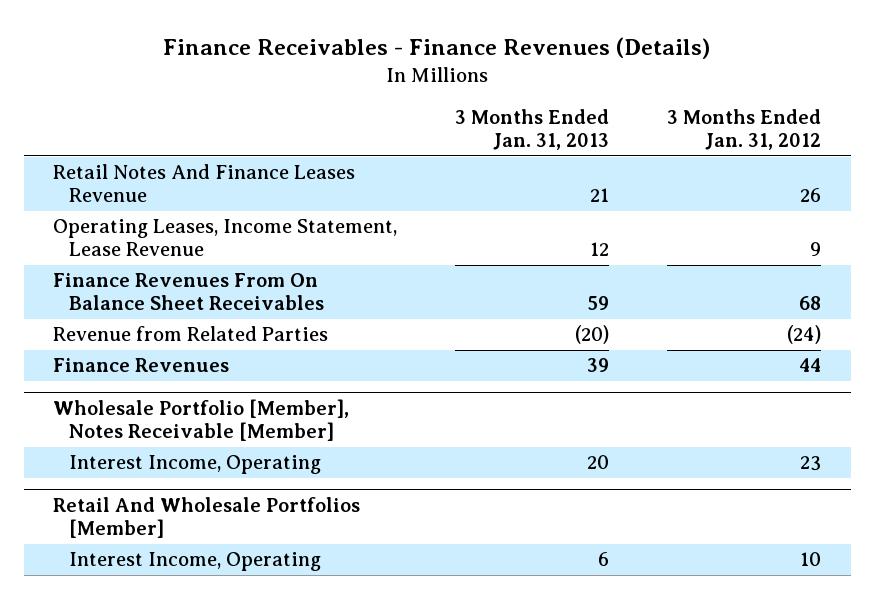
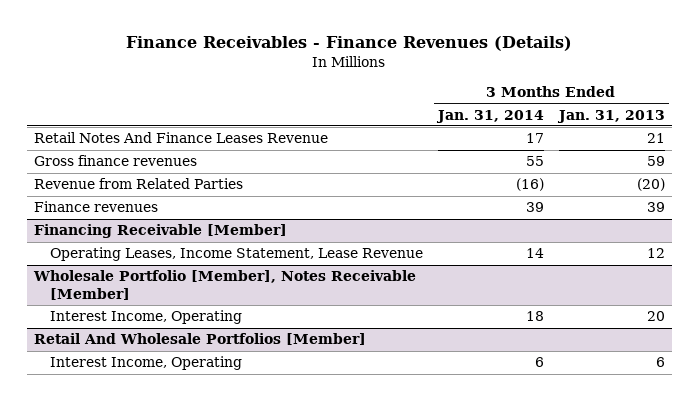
- | 3 Months Ended Jan. 31, 2013 | 3 Months Ended Jan. 31, 2012
+ | 3 Months Ended Jan. 31, 2014 | 3 Months Ended Jan. 31, 2013
- Operating Leases, Income Statement, Lease Revenue | 12 | 9
- Finance Revenues From On Balance Sheet Receivables | 59 | 68
+ Gross finance revenues | 55 | 59
- Finance Revenues | 39 | 44
+ Finance revenues | 39 | 39
+ Financing Receivable [Member]
+ Operating Leases, Income Statement, Lease Revenue | 14 | 12

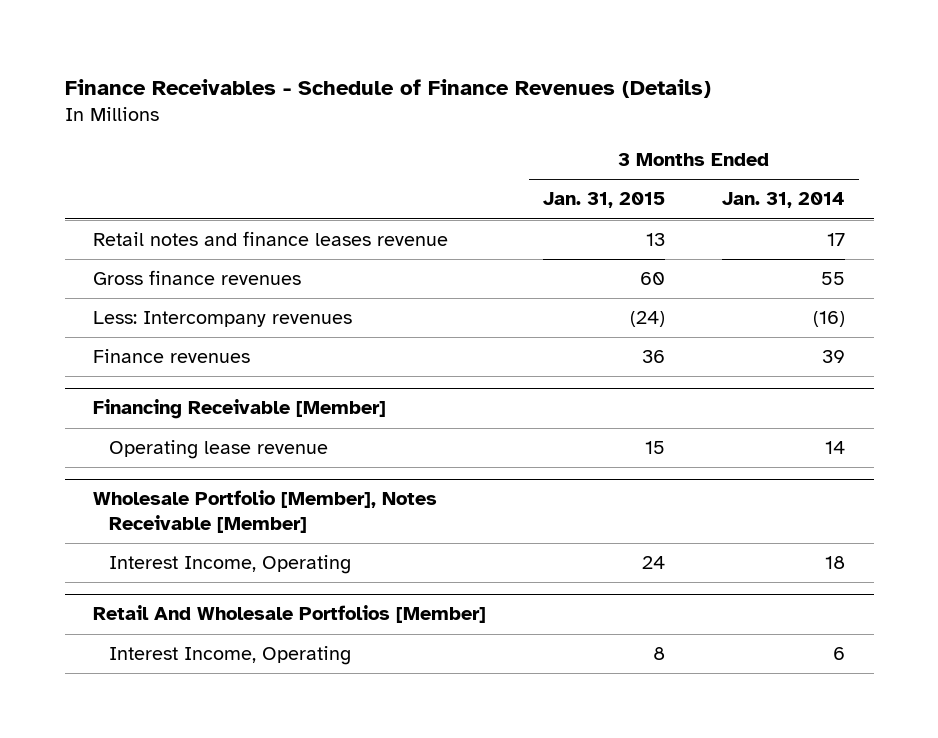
- Finance Receivables - Finance Revenues (Details)
+ Finance Receivables - Schedule of Finance Revenues (Details)
- | 3 Months Ended Jan. 31, 2014 | 3 Months Ended Jan. 31, 2013
+ | 3 Months Ended Jan. 31, 2015 | 3 Months Ended Jan. 31, 2014
- Retail Notes And Finance Leases Revenue | 17 | 21
+ Retail notes and finance leases revenue | 13 | 17
- Revenue from Related Parties | (16) | (20)
+ Less: Intercompany revenues | (24) | (16)
@ Financing Receivable [Member]
- Operating Leases, Income Statement, Lease Revenue | 14 | 12
+ Operating lease revenue | 15 | 14

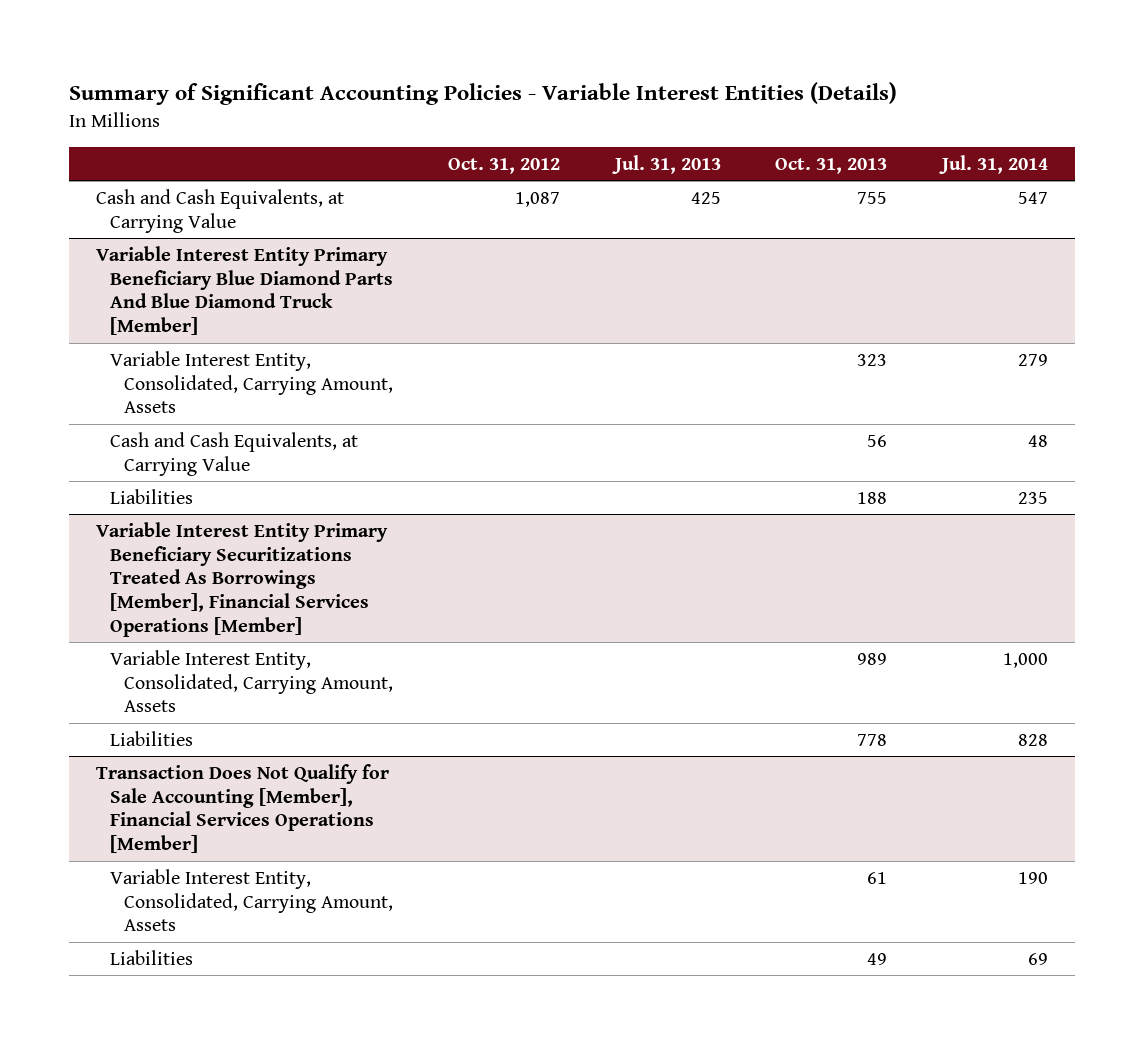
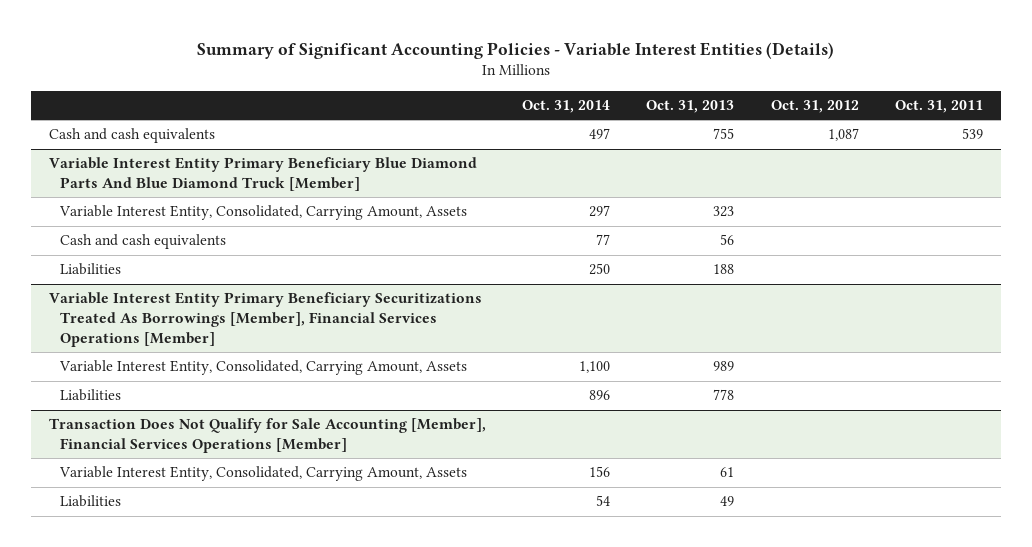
- | Oct. 31, 2012 | Jul. 31, 2013 | Oct. 31, 2013 | Jul. 31, 2014
+ | Oct. 31, 2014 | Oct. 31, 2013 | Oct. 31, 2012 | Oct. 31, 2011
- Cash and Cash Equivalents, at Carrying Value | 1,087 | 425 | 755 | 547
+ Cash and cash equivalents | 497 | 755 | 1,087 | 539
@ Variable Interest Entity Primary Beneficiary Blue Diamond Parts And Blue Diamond Truck [Member]
- Cash and Cash Equivalents, at Carrying Value | | | 56 | 48
+ Cash and cash equivalents | 77 | 56 | |

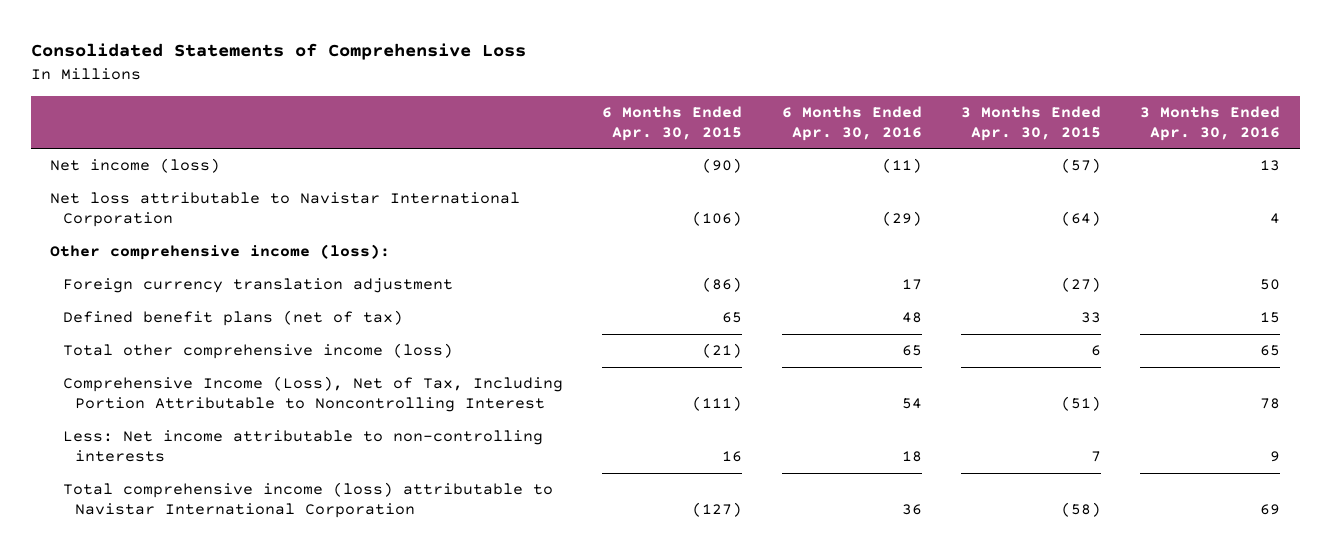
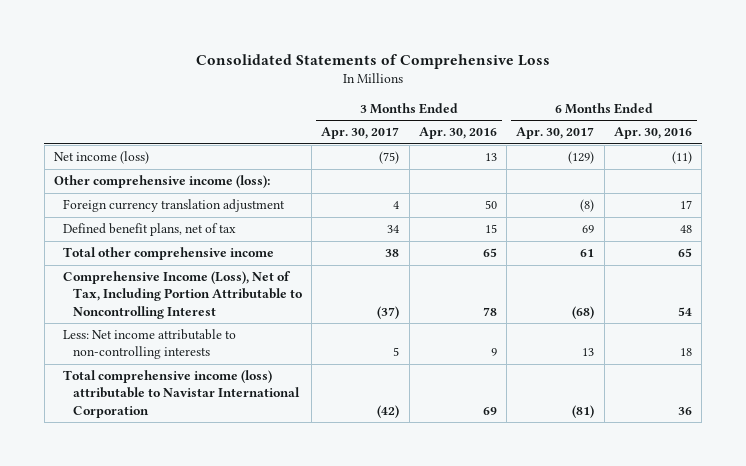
- | 6 Months Ended Apr. 30, 2015 | 6 Months Ended Apr. 30, 2016 | 3 Months Ended Apr. 30, 2015 | 3 Months Ended Apr. 30, 2016
+ | 3 Months Ended Apr. 30, 2017 | 3 Months Ended Apr. 30, 2016 | 6 Months Ended Apr. 30, 2017 | 6 Months Ended Apr. 30, 2016
- Net loss attributable to Navistar International Corporation | (106) | (29) | (64) | 4
- Defined benefit plans (net of tax) | 65 | 48 | 33 | 15
- Total other comprehensive income (loss) | (21) | 65 | 6 | 65
+ Defined benefit plans, net of tax | 34 | 15 | 69 | 48
+ Total other comprehensive income | 38 | 65 | 61 | 65

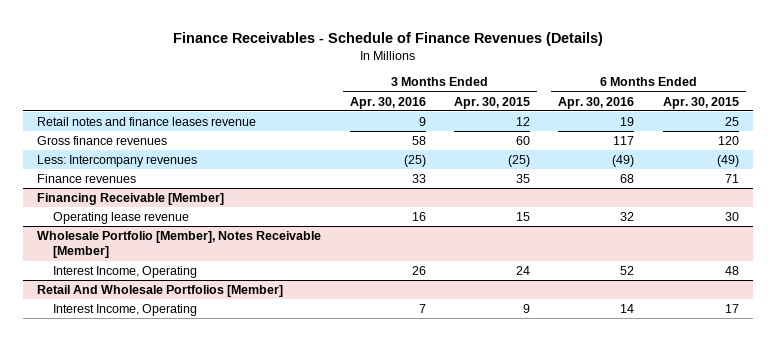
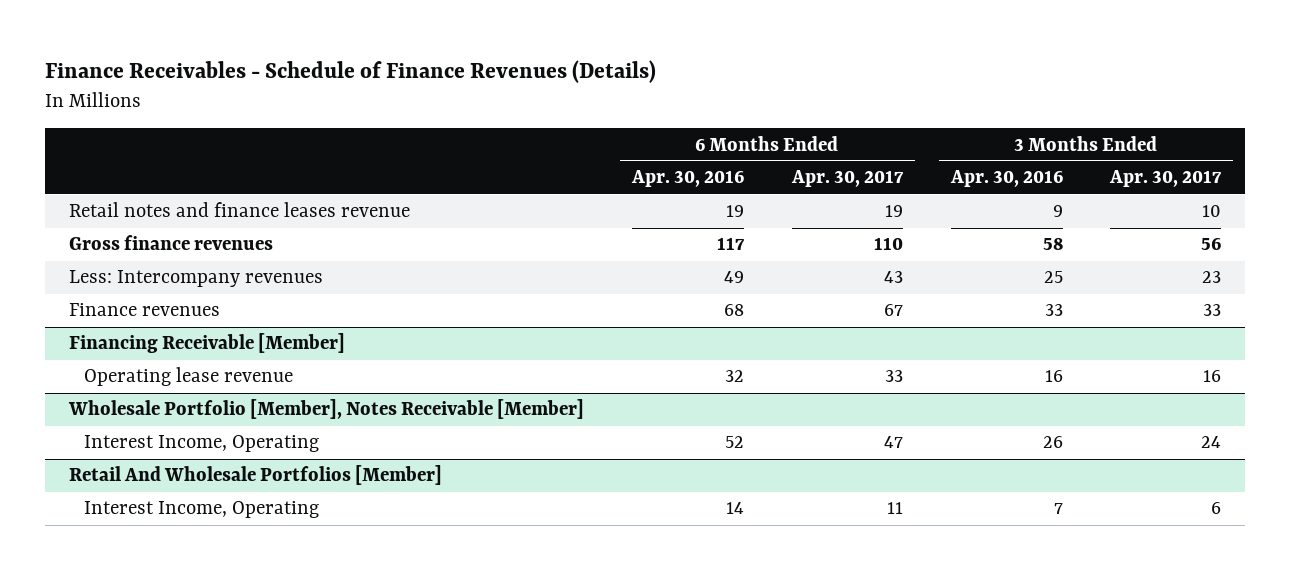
- | 3 Months Ended Apr. 30, 2016 | 3 Months Ended Apr. 30, 2015 | 6 Months Ended Apr. 30, 2016 | 6 Months Ended Apr. 30, 2015
+ | 6 Months Ended Apr. 30, 2016 | 6 Months Ended Apr. 30, 2017 | 3 Months Ended Apr. 30, 2016 | 3 Months Ended Apr. 30, 2017
- Less: Intercompany revenues | (25) | (25) | (49) | (49)
+ Less: Intercompany revenues | 49 | 43 | 25 | 23

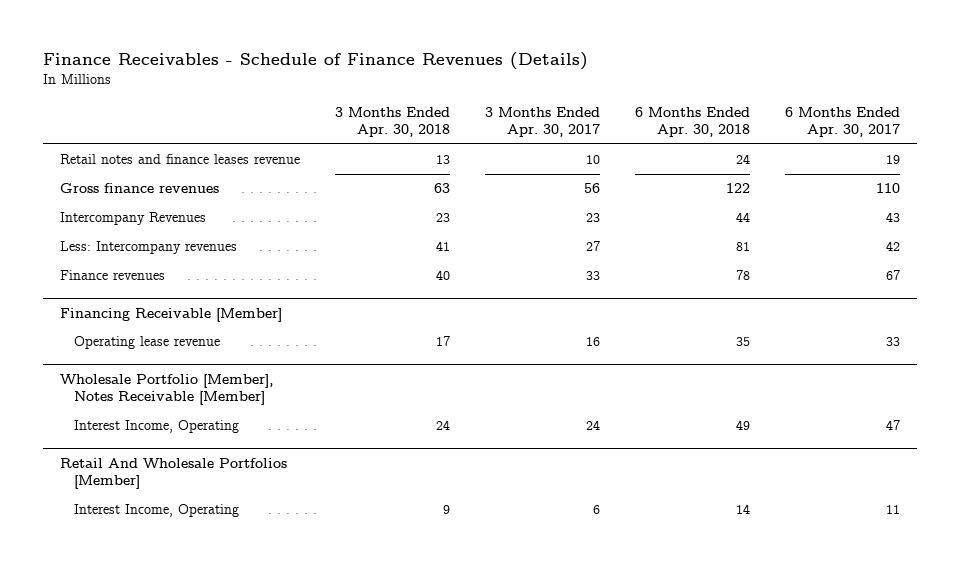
- | 6 Months Ended Apr. 30, 2016 | 6 Months Ended Apr. 30, 2017 | 3 Months Ended Apr. 30, 2016 | 3 Months Ended Apr. 30, 2017
+ | 3 Months Ended Apr. 30, 2018 | 3 Months Ended Apr. 30, 2017 | 6 Months Ended Apr. 30, 2018 | 6 Months Ended Apr. 30, 2017
- Less: Intercompany revenues | 49 | 43 | 25 | 23
+ Intercompany Revenues | 23 | 23 | 44 | 43
+ Less: Intercompany revenues | 41 | 27 | 81 | 42

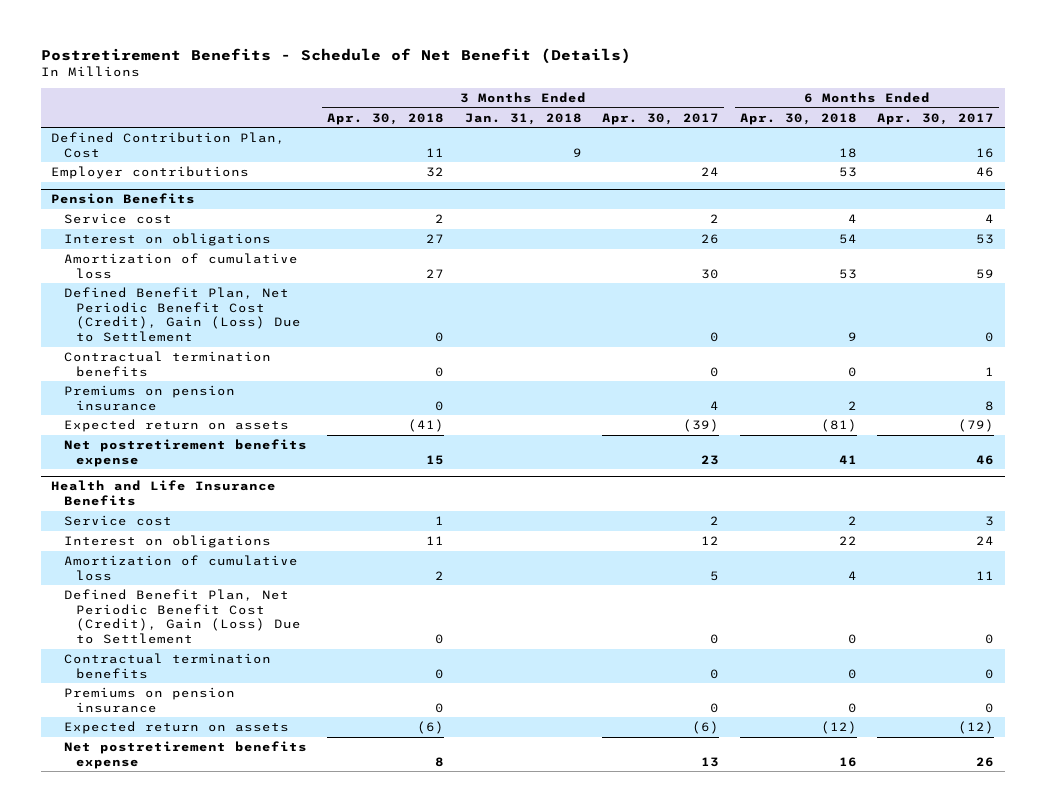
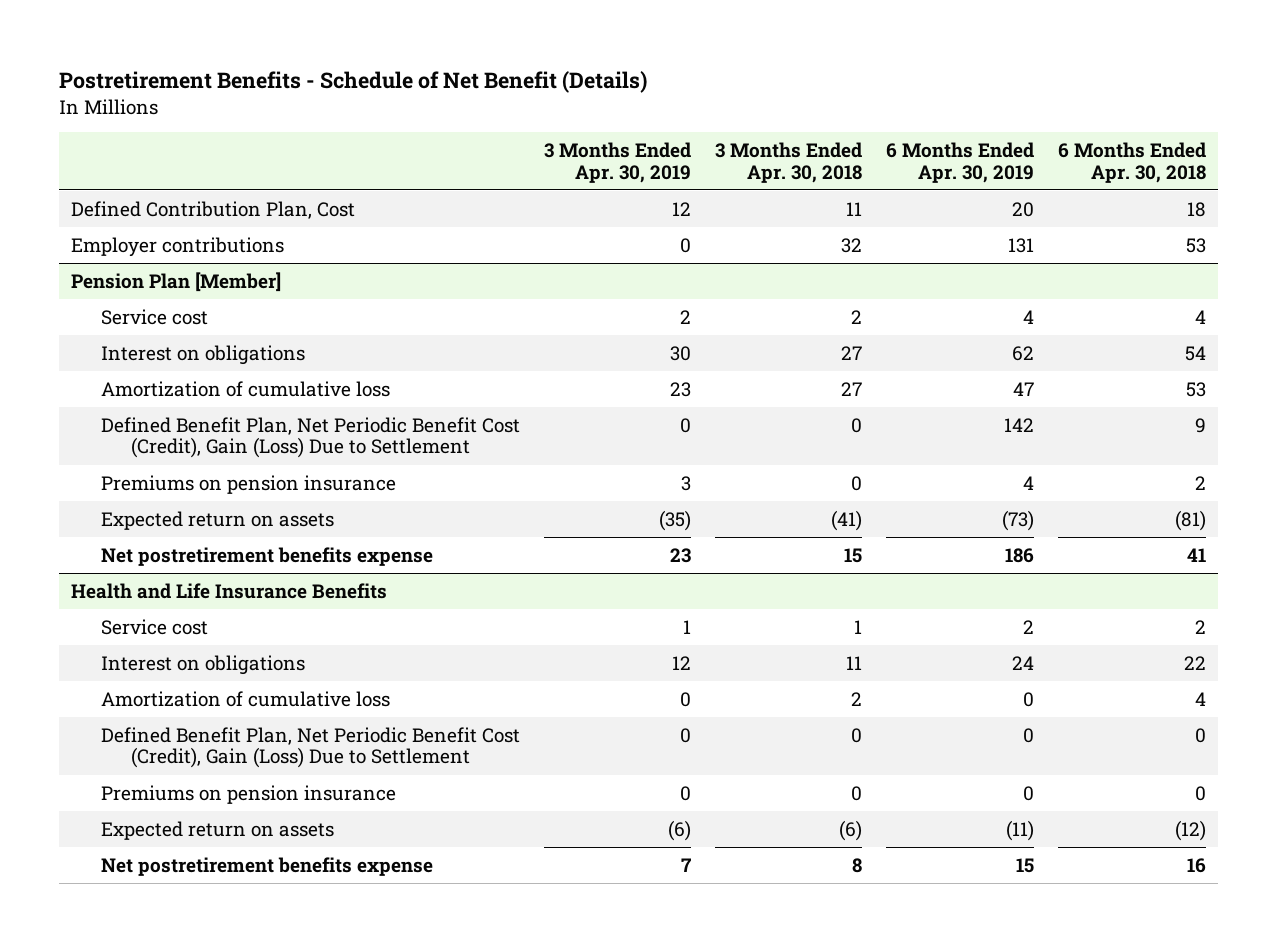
- | 3 Months Ended Apr. 30, 2018 | 3 Months Ended Jan. 31, 2018 | 3 Months Ended Apr. 30, 2017 | 6 Months Ended Apr. 30, 2018 | 6 Months Ended Apr. 30, 2017
+ | 3 Months Ended Apr. 30, 2019 | 3 Months Ended Apr. 30, 2018 | 6 Months Ended Apr. 30, 2019 | 6 Months Ended Apr. 30, 2018
- Pension Benefits
+ Pension Plan [Member]
- Contractual termination benefits | 0 | | 0 | 0 | 1
@ Health and Life Insurance Benefits
- Contractual termination benefits | 0 | | 0 | 0 | 0

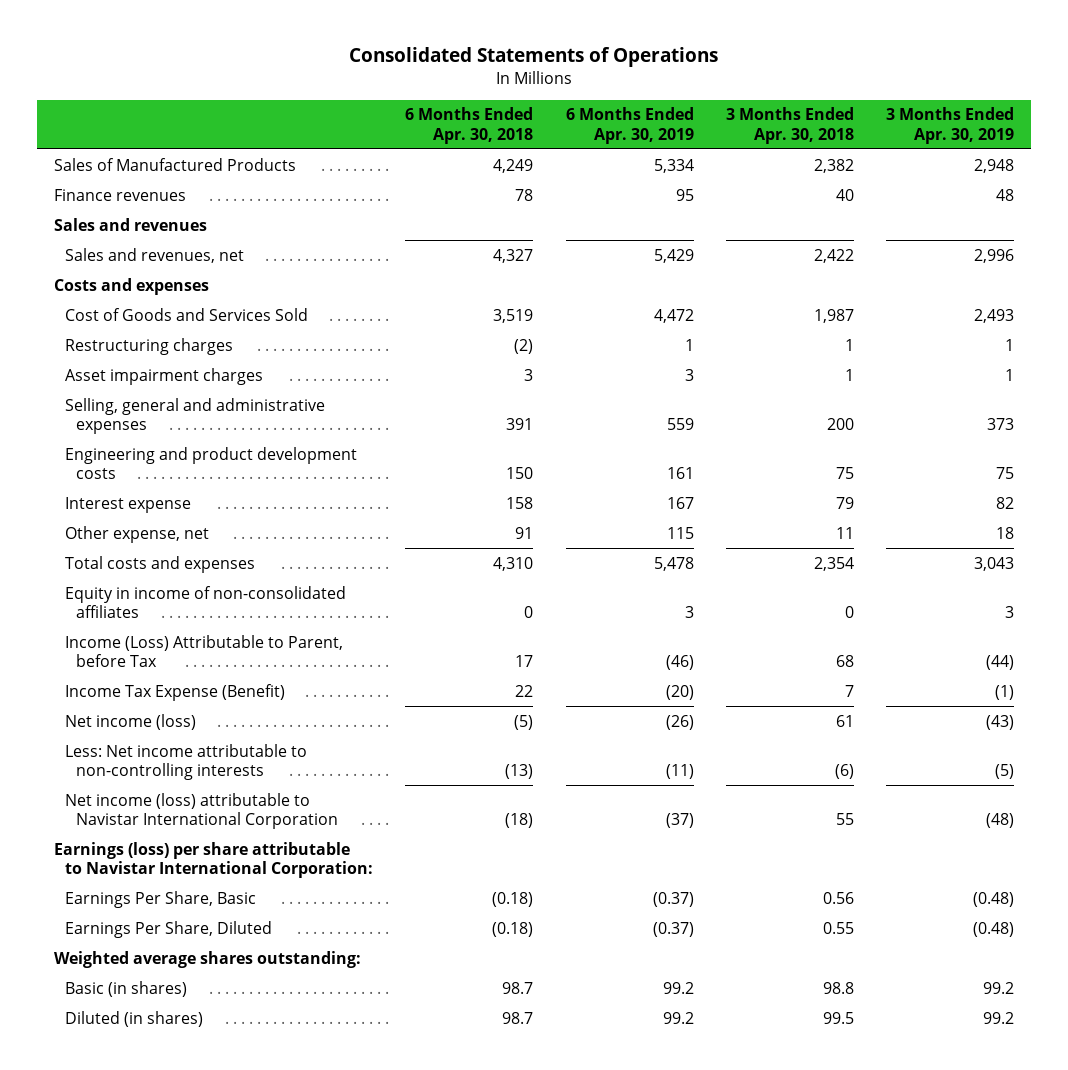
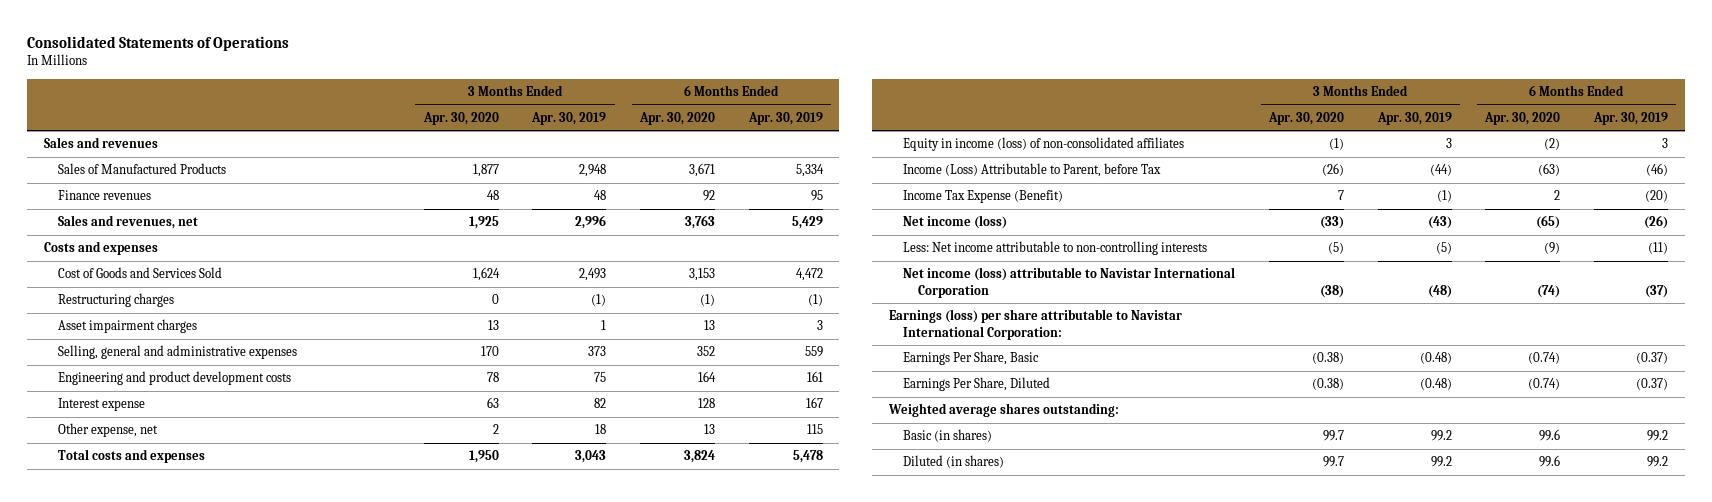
- | 6 Months Ended Apr. 30, 2018 | 6 Months Ended Apr. 30, 2019 | 3 Months Ended Apr. 30, 2018 | 3 Months Ended Apr. 30, 2019
+ | 3 Months Ended Apr. 30, 2020 | 3 Months Ended Apr. 30, 2019 | 6 Months Ended Apr. 30, 2020 | 6 Months Ended Apr. 30, 2019
moved up: Sales and revenues
- Restructuring charges | (2) | 1 | 1 | 1
+ Restructuring charges | 0 | (1) | (1) | (1)
- Equity in income of non-consolidated affiliates | 0 | 3 | 0 | 3
+ Equity in income (loss) of non-consolidated affiliates | (1) | 3 | (2) | 3

